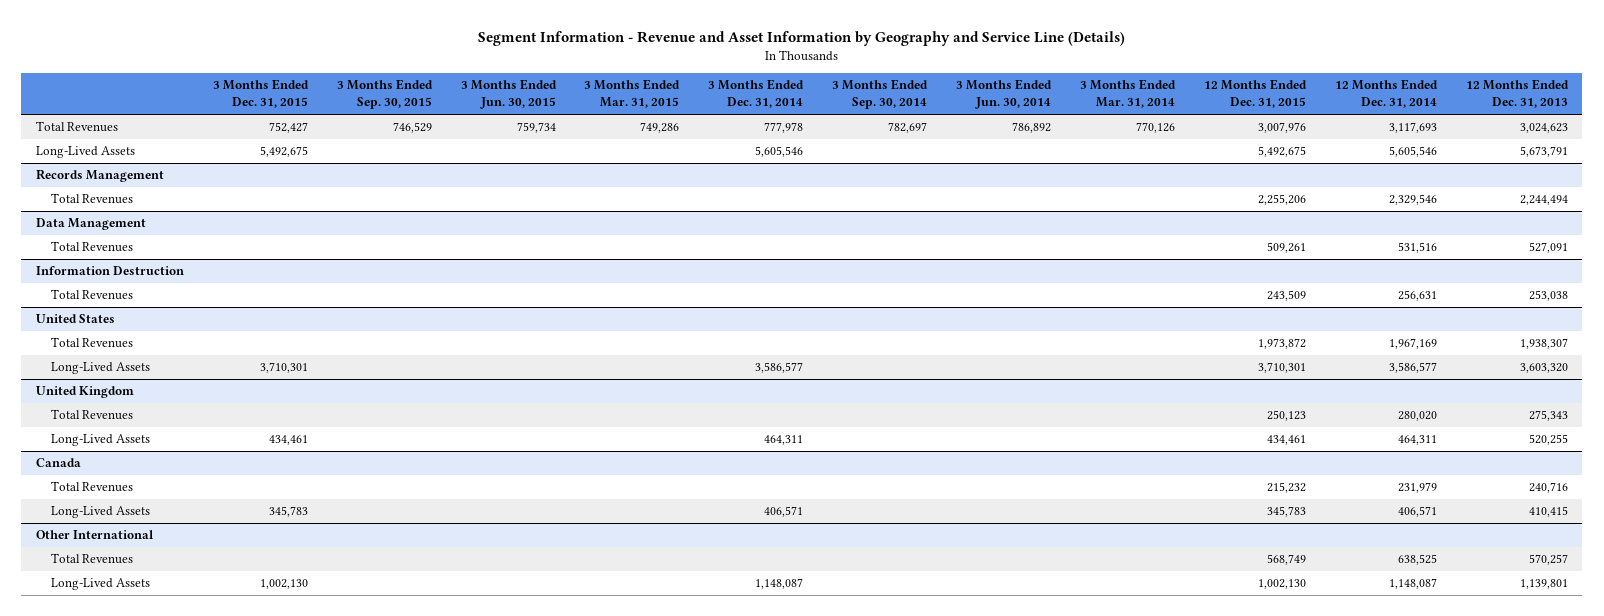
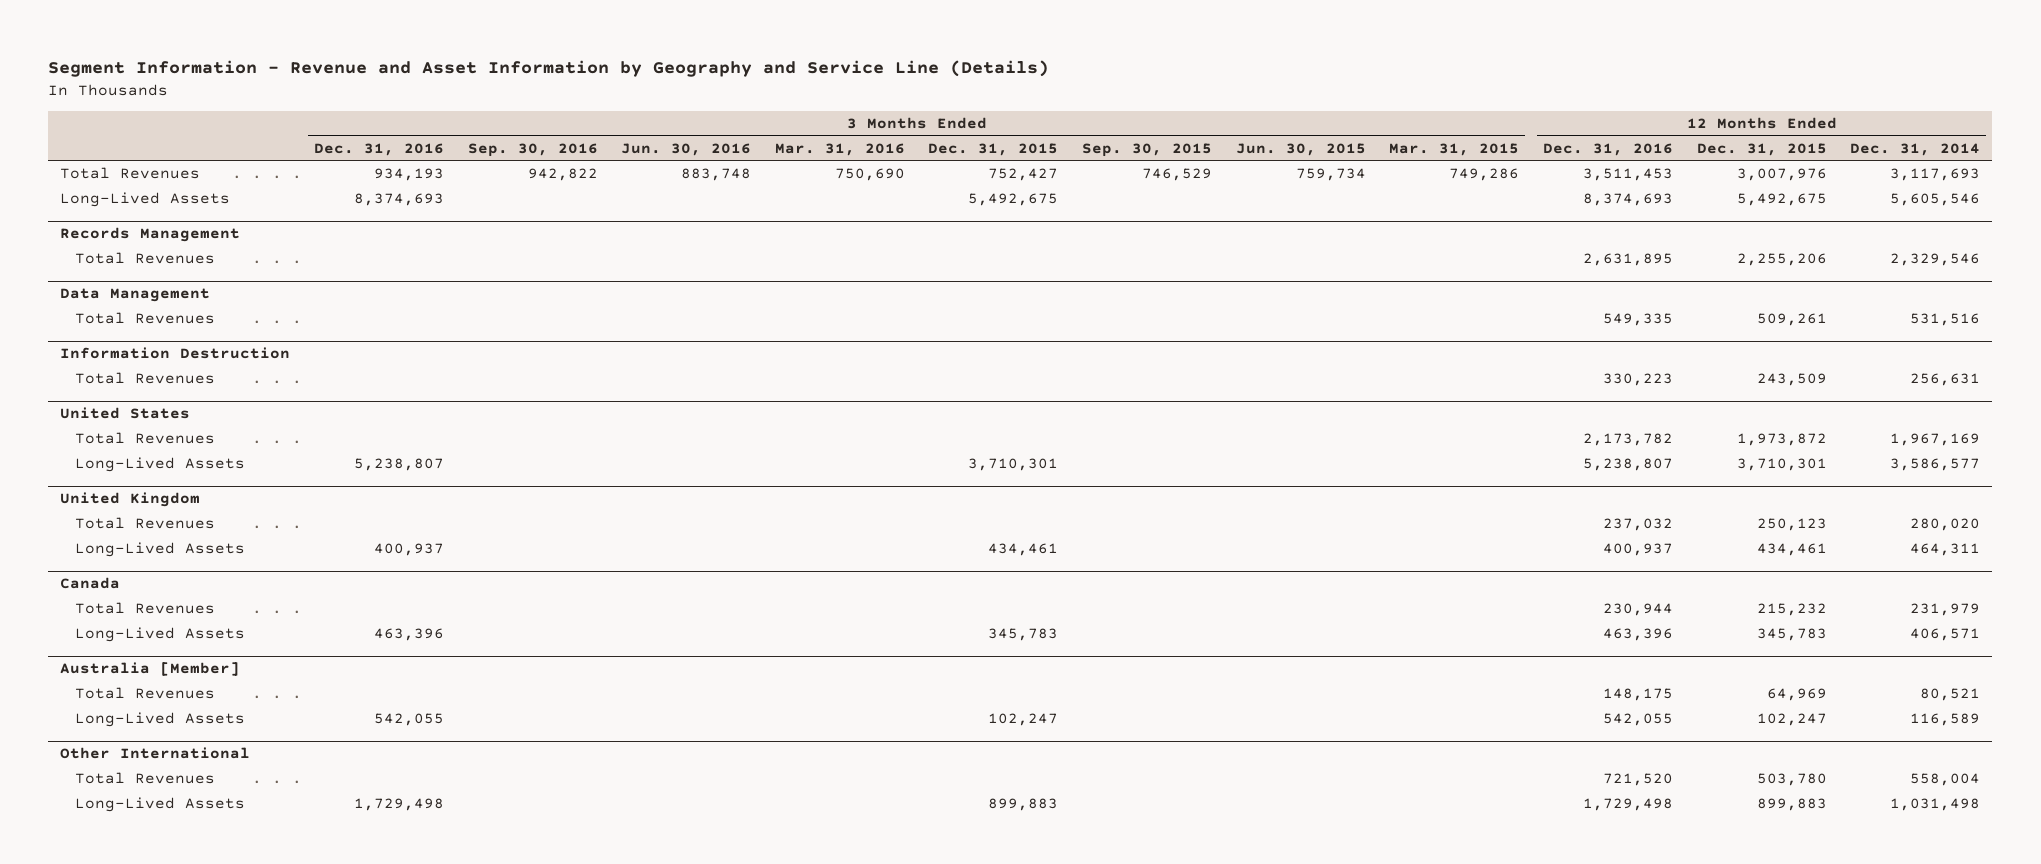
- | 3 Months Ended Dec. 31, 2015 | 3 Months Ended Sep. 30, 2015 | 3 Months Ended Jun. 30, 2015 | 3 Months Ended Mar. 31, 2015 | 3 Months Ended Dec. 31, 2014 | 3 Months Ended Sep. 30, 2014 | 3 Months Ended Jun. 30, 2014 | 3 Months Ended Mar. 31, 2014 | 12 Months Ended Dec. 31, 2015 | 12 Months Ended Dec. 31, 2014 | 12 Months Ended Dec. 31, 2013
+ | 3 Months Ended Dec. 31, 2016 | 3 Months Ended Sep. 30, 2016 | 3 Months Ended Jun. 30, 2016 | 3 Months Ended Mar. 31, 2016 | 3 Months Ended Dec. 31, 2015 | 3 Months Ended Sep. 30, 2015 | 3 Months Ended Jun. 30, 2015 | 3 Months Ended Mar. 31, 2015 | 12 Months Ended Dec. 31, 2016 | 12 Months Ended Dec. 31, 2015 | 12 Months Ended Dec. 31, 2014
+ Australia [Member]
+ Total Revenues | | | | | | | | | 148,175 | 64,969 | 80,521
+ Long-Lived Assets | 542,055 | | | | 102,247 | | | | 542,055 | 102,247 | 116,589
@ Other International
- Total Revenues | | | | | | | | | 568,749 | 638,525 | 570,257
- Long-Lived Assets | 1,002,130 | | | | 1,148,087 | | | | 1,002,130 | 1,148,087 | 1,139,801
+ Total Revenues | | | | | | | | | 721,520 | 503,780 | 558,004
+ Long-Lived Assets | 1,729,498 | | | | 899,883 | | | | 1,729,498 | 899,883 | 1,031,498

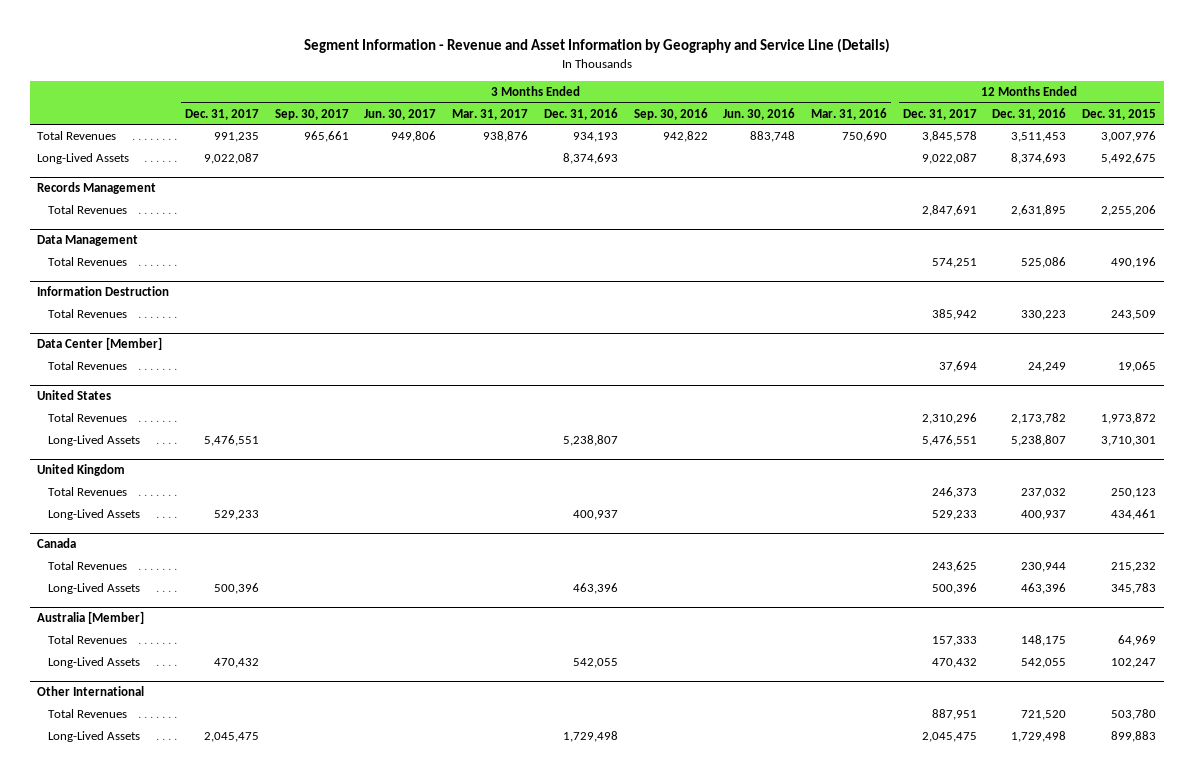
- | 3 Months Ended Dec. 31, 2016 | 3 Months Ended Sep. 30, 2016 | 3 Months Ended Jun. 30, 2016 | 3 Months Ended Mar. 31, 2016 | 3 Months Ended Dec. 31, 2015 | 3 Months Ended Sep. 30, 2015 | 3 Months Ended Jun. 30, 2015 | 3 Months Ended Mar. 31, 2015 | 12 Months Ended Dec. 31, 2016 | 12 Months Ended Dec. 31, 2015 | 12 Months Ended Dec. 31, 2014
+ | 3 Months Ended Dec. 31, 2017 | 3 Months Ended Sep. 30, 2017 | 3 Months Ended Jun. 30, 2017 | 3 Months Ended Mar. 31, 2017 | 3 Months Ended Dec. 31, 2016 | 3 Months Ended Sep. 30, 2016 | 3 Months Ended Jun. 30, 2016 | 3 Months Ended Mar. 31, 2016 | 12 Months Ended Dec. 31, 2017 | 12 Months Ended Dec. 31, 2016 | 12 Months Ended Dec. 31, 2015
@ Data Management
- Total Revenues | | | | | | | | | 549,335 | 509,261 | 531,516
+ Total Revenues | | | | | | | | | 574,251 | 525,086 | 490,196
+ Data Center [Member]
+ Total Revenues | | | | | | | | | 37,694 | 24,249 | 19,065

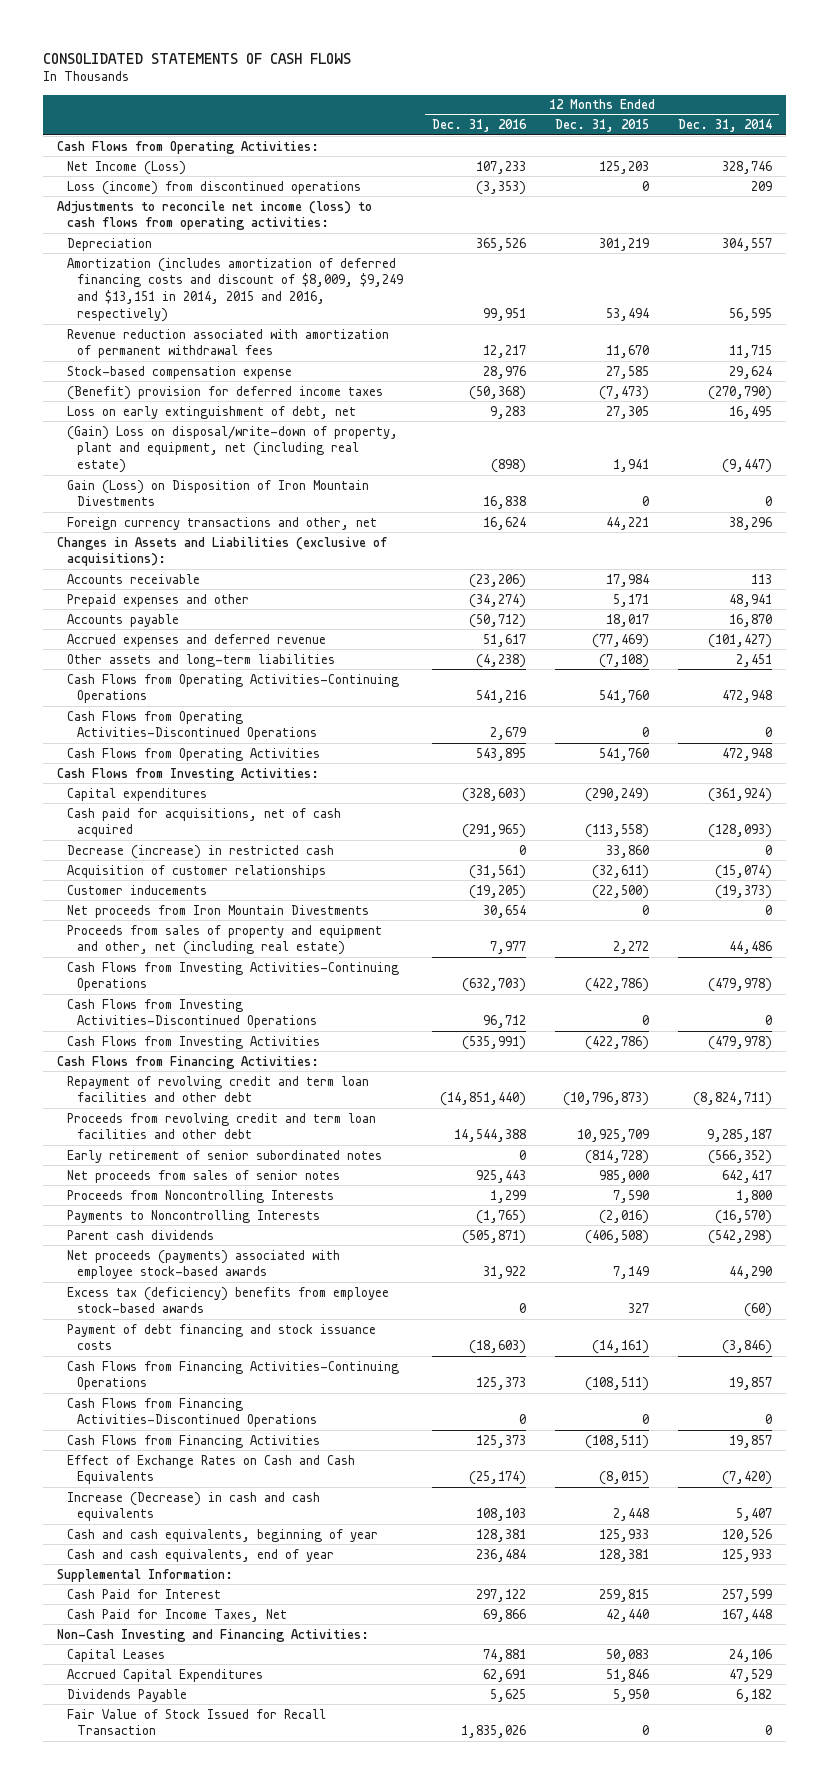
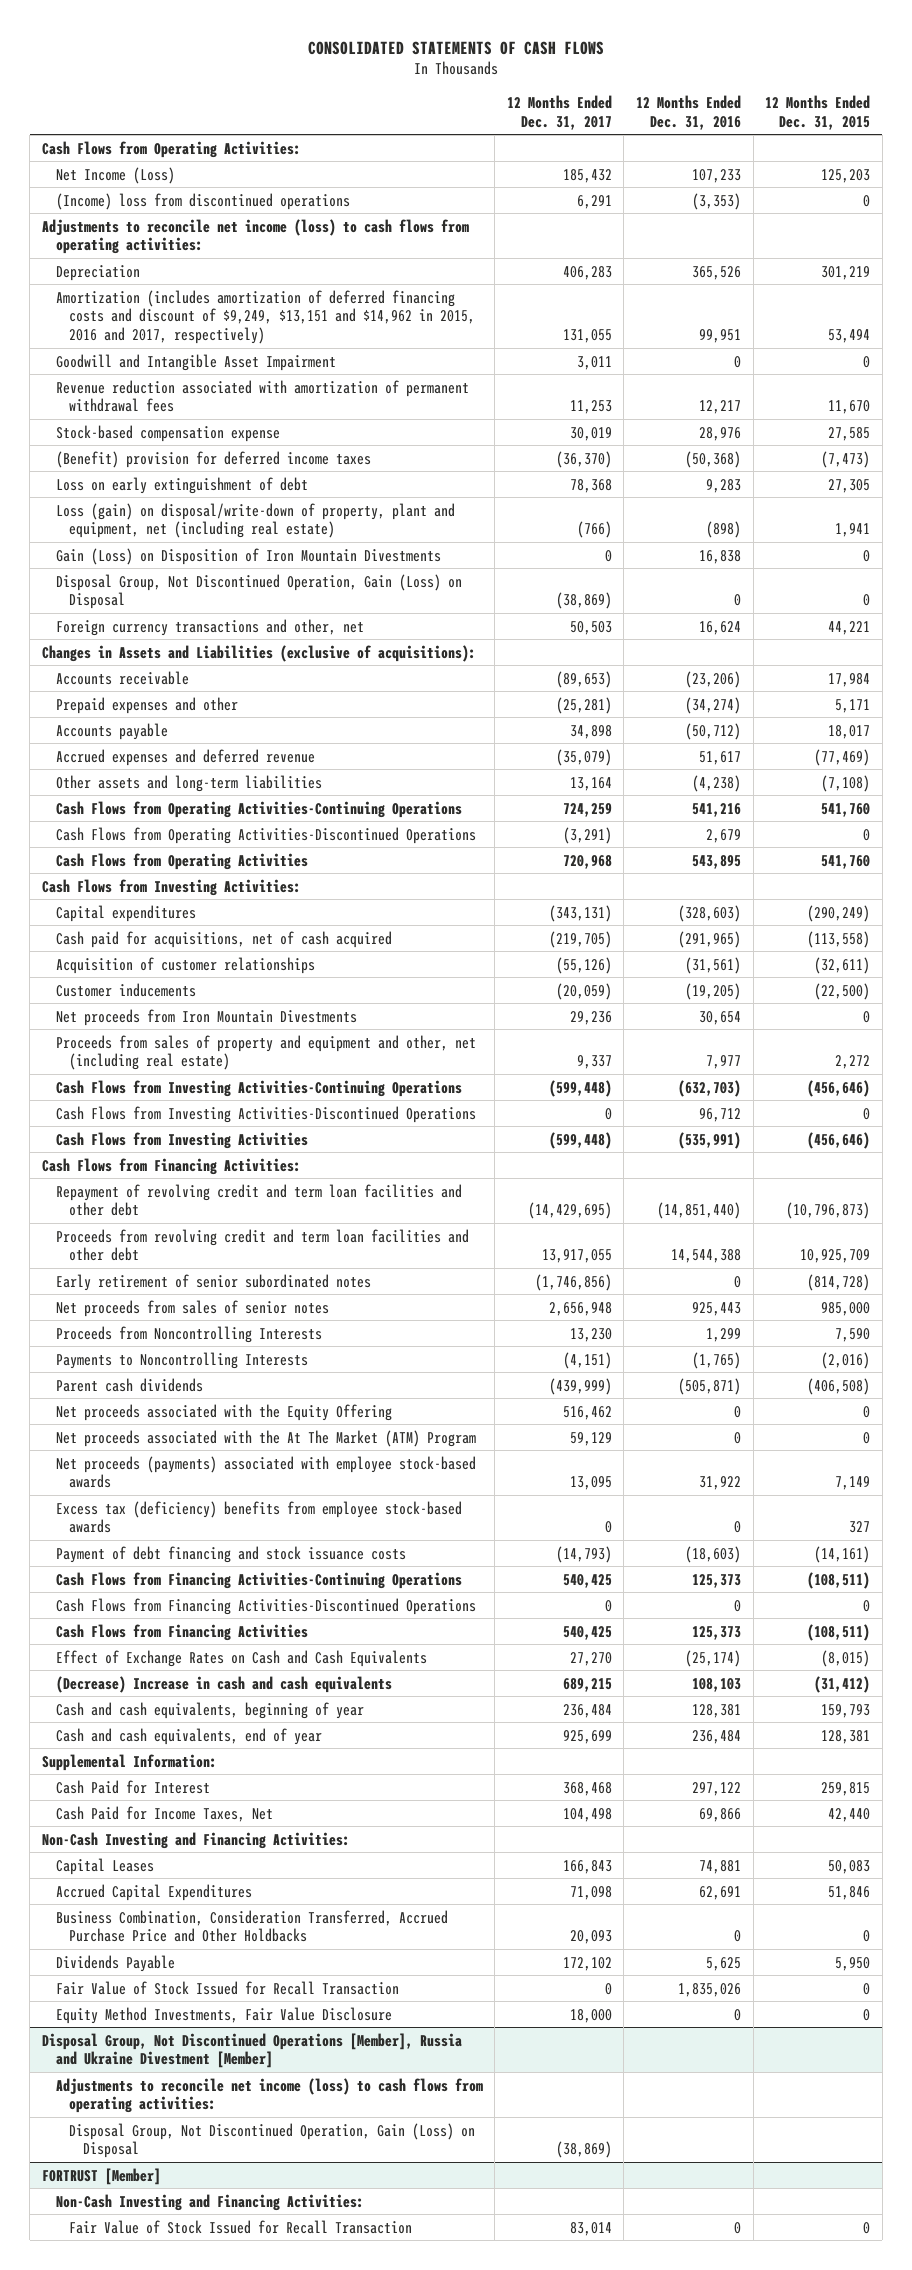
- | 12 Months Ended Dec. 31, 2016 | 12 Months Ended Dec. 31, 2015 | 12 Months Ended Dec. 31, 2014
+ | 12 Months Ended Dec. 31, 2017 | 12 Months Ended Dec. 31, 2016 | 12 Months Ended Dec. 31, 2015
- Loss (income) from discontinued operations | (3,353) | 0 | 209
+ (Income) loss from discontinued operations | 6,291 | (3,353) | 0
- Amortization (includes amortization of deferred financing costs and discount of $8,009, $9,249 and $13,151 in 2014, 2015 and 2016, respectively) | 99,951 | 53,494 | 56,595
+ Amortization (includes amortization of deferred financing costs and discount of $9,249, $13,151 and $14,962 in 2015, 2016 and 2017, respectively) | 131,055 | 99,951 | 53,494
+ Goodwill and Intangible Asset Impairment | 3,011 | 0 | 0
- Loss on early extinguishment of debt, net | 9,283 | 27,305 | 16,495
- (Gain) Loss on disposal/write-down of property, plant and equipment, net (including real estate) | (898) | 1,941 | (9,447)
+ Loss on early extinguishment of debt | 78,368 | 9,283 | 27,305
+ Loss (gain) on disposal/write-down of property, plant and equipment, net (including real estate) | (766) | (898) | 1,941
+ Disposal Group, Not Discontinued Operation, Gain (Loss) on Disposal | (38,869) | 0 | 0
- Decrease (increase) in restricted cash | 0 | 33,860 | 0
- Cash Flows from Investing Activities-Continuing Operations | (632,703) | (422,786) | (479,978)
+ Cash Flows from Investing Activities-Continuing Operations | (599,448) | (632,703) | (456,646)
- Cash Flows from Investing Activities | (535,991) | (422,786) | (479,978)
+ Cash Flows from Investing Activities | (599,448) | (535,991) | (456,646)
+ Net proceeds associated with the Equity Offering | 516,462 | 0 | 0
+ Net proceeds associated with the At The Market (ATM) Program | 59,129 | 0 | 0
- Increase (Decrease) in cash and cash equivalents | 108,103 | 2,448 | 5,407
- Cash and cash equivalents, beginning of year | 128,381 | 125,933 | 120,526
+ (Decrease) Increase in cash and cash equivalents | 689,215 | 108,103 | (31,412)
+ Cash and cash equivalents, beginning of year | 236,484 | 128,381 | 159,793
+ Business Combination, Consideration Transferred, Accrued Purchase Price and Other Holdbacks | 20,093 | 0 | 0
+ Equity Method Investments, Fair Value Disclosure | 18,000 | 0 | 0
+ Disposal Group, Not Discontinued Operations [Member], Russia and Ukraine Divestment [Member]
+ Adjustments to reconcile net income (loss) to cash flows from operating activities:
+ Disposal Group, Not Discontinued Operation, Gain (Loss) on Disposal | (38,869) | |
+ FORTRUST [Member]
+ Non-Cash Investing and Financing Activities:
+ Fair Value of Stock Issued for Recall Transaction | 83,014 | 0 | 0

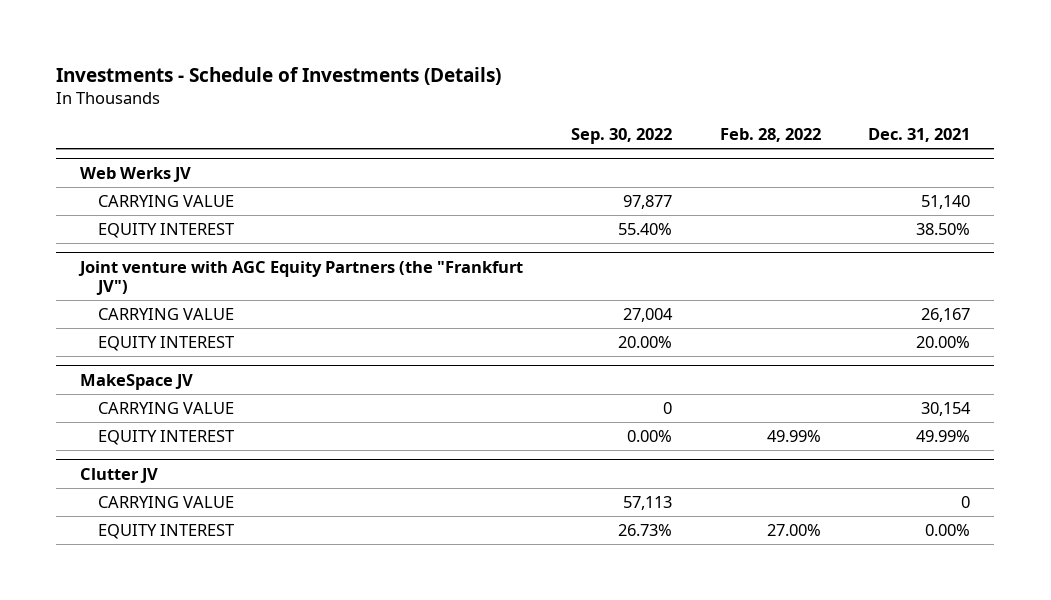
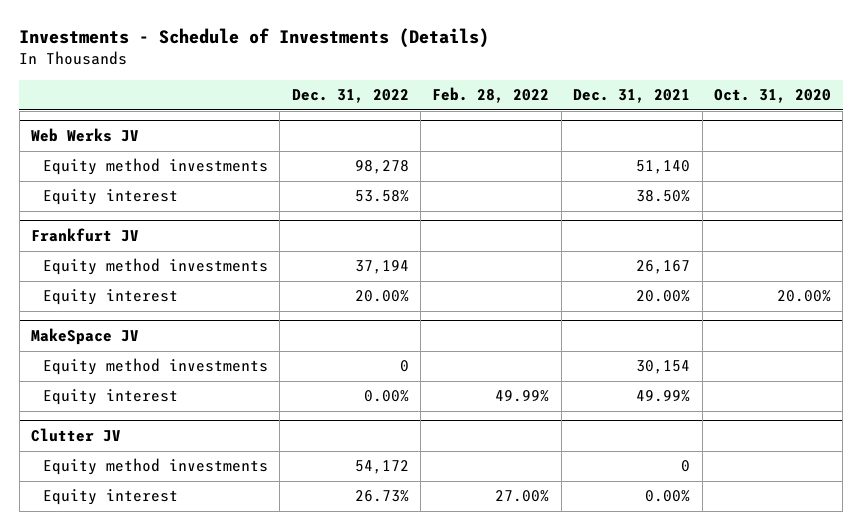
- | Sep. 30, 2022 | Feb. 28, 2022 | Dec. 31, 2021
+ | Dec. 31, 2022 | Feb. 28, 2022 | Dec. 31, 2021 | Oct. 31, 2020
@ Web Werks JV
- CARRYING VALUE | 97,877 | | 51,140
- EQUITY INTEREST | 55.40% | | 38.50%
- Joint venture with AGC Equity Partners (the "Frankfurt JV")
- CARRYING VALUE | 27,004 | | 26,167
- EQUITY INTEREST | 20.00% | | 20.00%
@ Web Werks JV
+ Equity method investments | 98,278 | | 51,140 |
+ Equity interest | 53.58% | | 38.50% |
+ Frankfurt JV
+ Equity method investments | 37,194 | | 26,167 |
+ Equity interest | 20.00% | | 20.00% | 20.00%
@ MakeSpace JV
- CARRYING VALUE | 0 | | 30,154
- EQUITY INTEREST | 0.00% | 49.99% | 49.99%
+ Equity method investments | 0 | | 30,154 |
+ Equity interest | 0.00% | 49.99% | 49.99% |
@ Clutter JV
- CARRYING VALUE | 57,113 | | 0
- EQUITY INTEREST | 26.73% | 27.00% | 0.00%
+ Equity method investments | 54,172 | | 0 |
+ Equity interest | 26.73% | 27.00% | 0.00% |

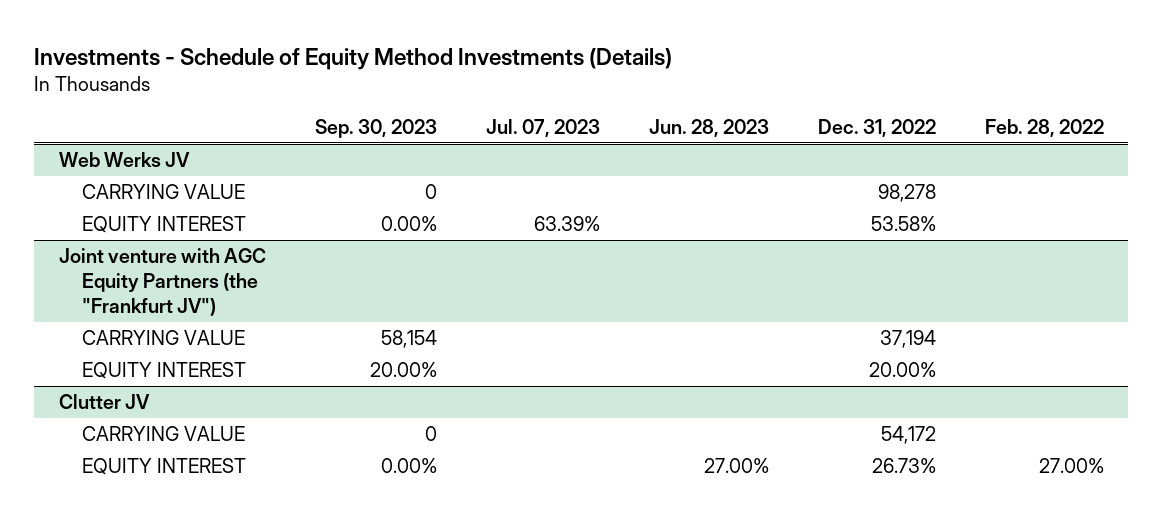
- Investments - Schedule of Investments (Details)
+ Investments - Schedule of Equity Method Investments (Details)
- | Dec. 31, 2022 | Feb. 28, 2022 | Dec. 31, 2021 | Oct. 31, 2020
+ | Sep. 30, 2023 | Jul. 07, 2023 | Jun. 28, 2023 | Dec. 31, 2022 | Feb. 28, 2022
@ Web Werks JV
- Equity method investments | 98,278 | | 51,140 |
- Equity interest | 53.58% | | 38.50% |
- Frankfurt JV
- Equity method investments | 37,194 | | 26,167 |
- Equity interest | 20.00% | | 20.00% | 20.00%
- MakeSpace JV
- Equity method investments | 0 | | 30,154 |
- Equity interest | 0.00% | 49.99% | 49.99% |
@ Web Werks JV
+ CARRYING VALUE | 0 | | | 98,278 |
+ EQUITY INTEREST | 0.00% | 63.39% | | 53.58% |
+ Joint venture with AGC Equity Partners (the "Frankfurt JV")
+ CARRYING VALUE | 58,154 | | | 37,194 |
+ EQUITY INTEREST | 20.00% | | | 20.00% |
@ Clutter JV
- Equity method investments | 54,172 | | 0 |
- Equity interest | 26.73% | 27.00% | 0.00% |
+ CARRYING VALUE | 0 | | | 54,172 |
+ EQUITY INTEREST | 0.00% | | 27.00% | 26.73% | 27.00%

